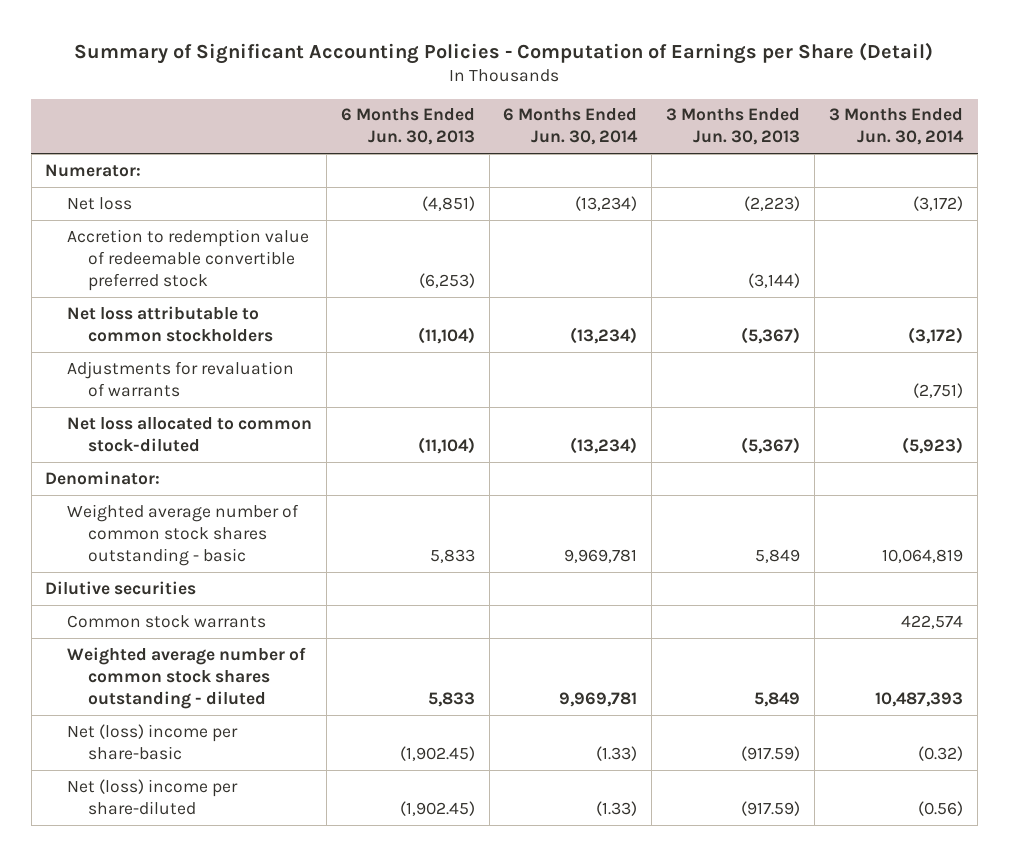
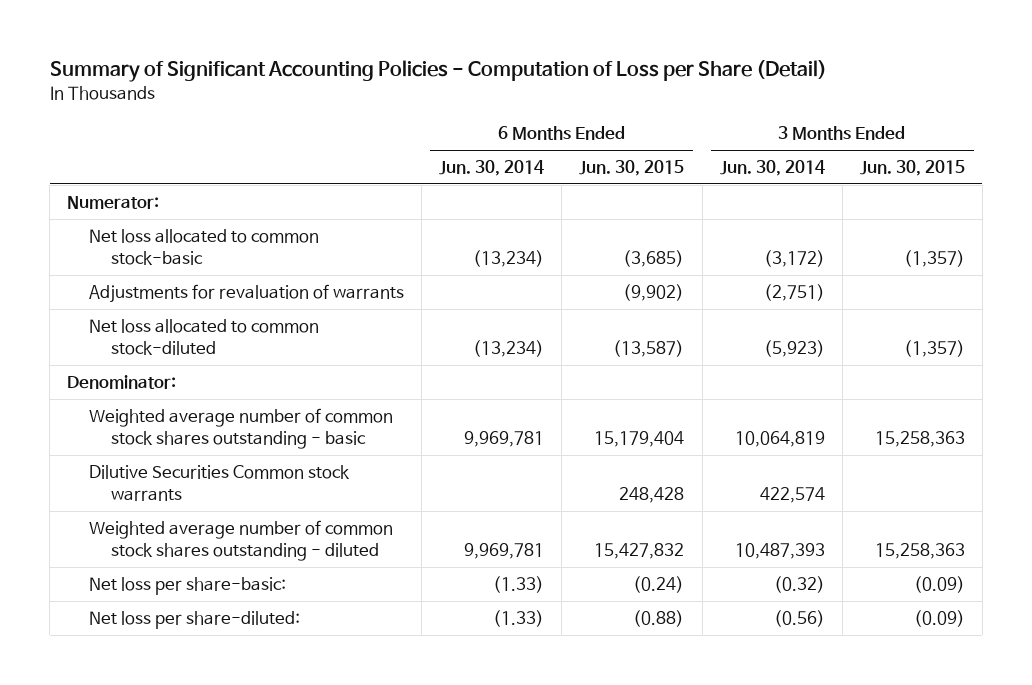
- Summary of Significant Accounting Policies - Computation of Earnings per Share (Detail)
+ Summary of Significant Accounting Policies - Computation of Loss per Share (Detail)
- | 6 Months Ended Jun. 30, 2013 | 6 Months Ended Jun. 30, 2014 | 3 Months Ended Jun. 30, 2013 | 3 Months Ended Jun. 30, 2014
+ | 6 Months Ended Jun. 30, 2014 | 6 Months Ended Jun. 30, 2015 | 3 Months Ended Jun. 30, 2014 | 3 Months Ended Jun. 30, 2015
- Net loss | (4,851) | (13,234) | (2,223) | (3,172)
- Accretion to redemption value of redeemable convertible preferred stock | (6,253) | | (3,144) |
- Net loss attributable to common stockholders | (11,104) | (13,234) | (5,367) | (3,172)
+ Net loss allocated to common stock-basic | (13,234) | (3,685) | (3,172) | (1,357)
- Dilutive securities
- Common stock warrants | | | | 422,574
+ Dilutive Securities Common stock warrants | | 248,428 | 422,574 |
- Net (loss) income per share-basic | (1,902.45) | (1.33) | (917.59) | (0.32)
- Net (loss) income per share-diluted | (1,902.45) | (1.33) | (917.59) | (0.56)
+ Net loss per share-basic: | (1.33) | (0.24) | (0.32) | (0.09)
+ Net loss per share-diluted: | (1.33) | (0.88) | (0.56) | (0.09)

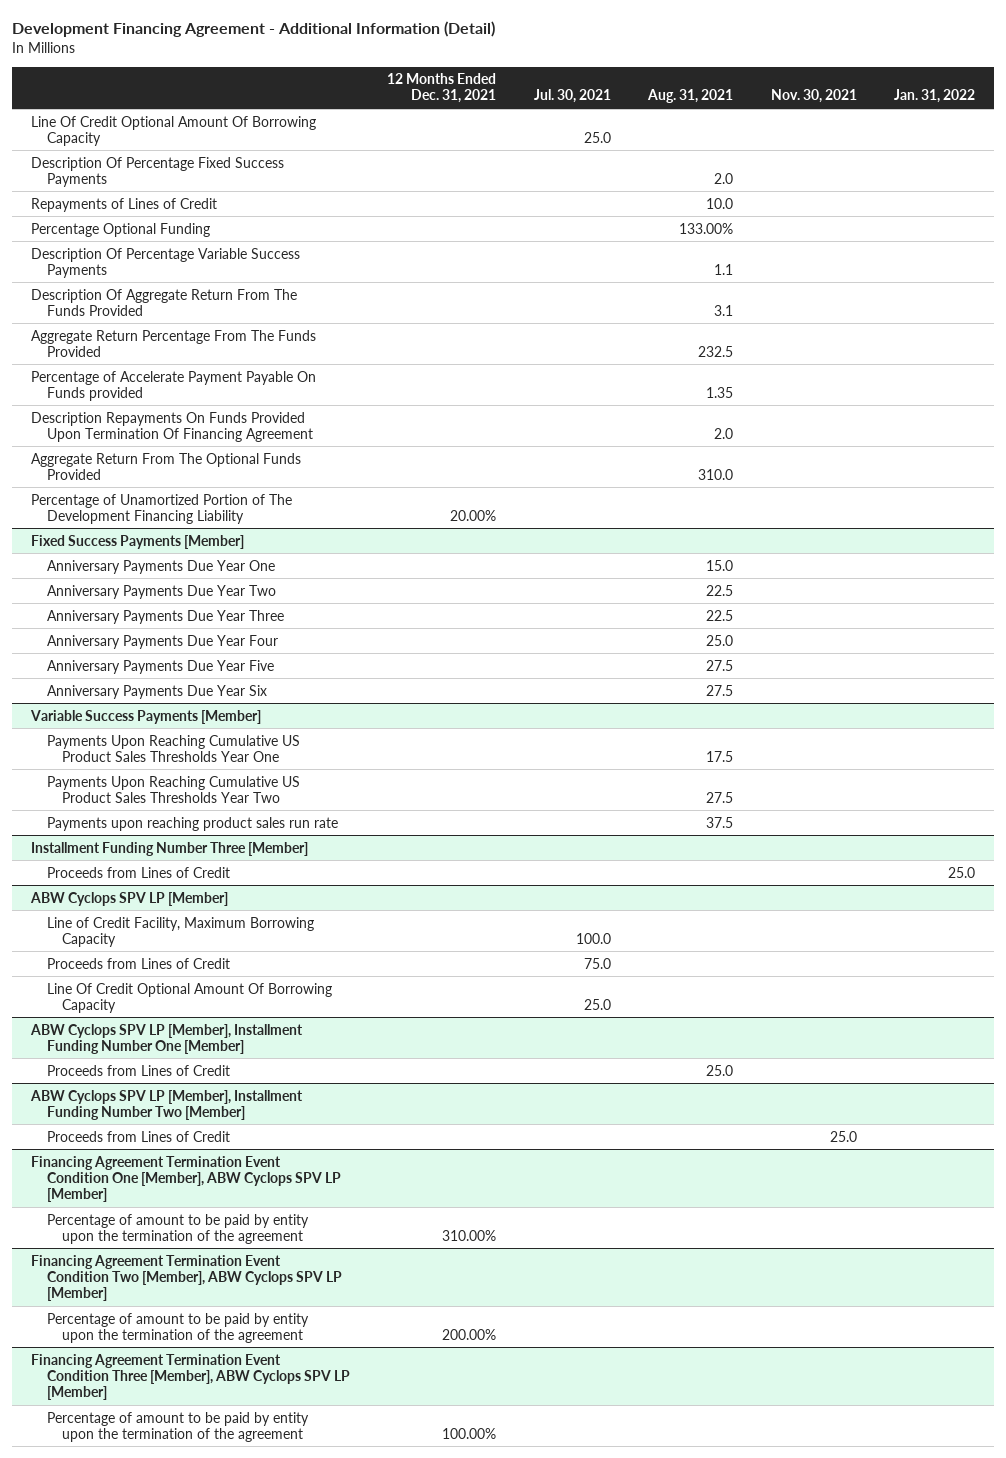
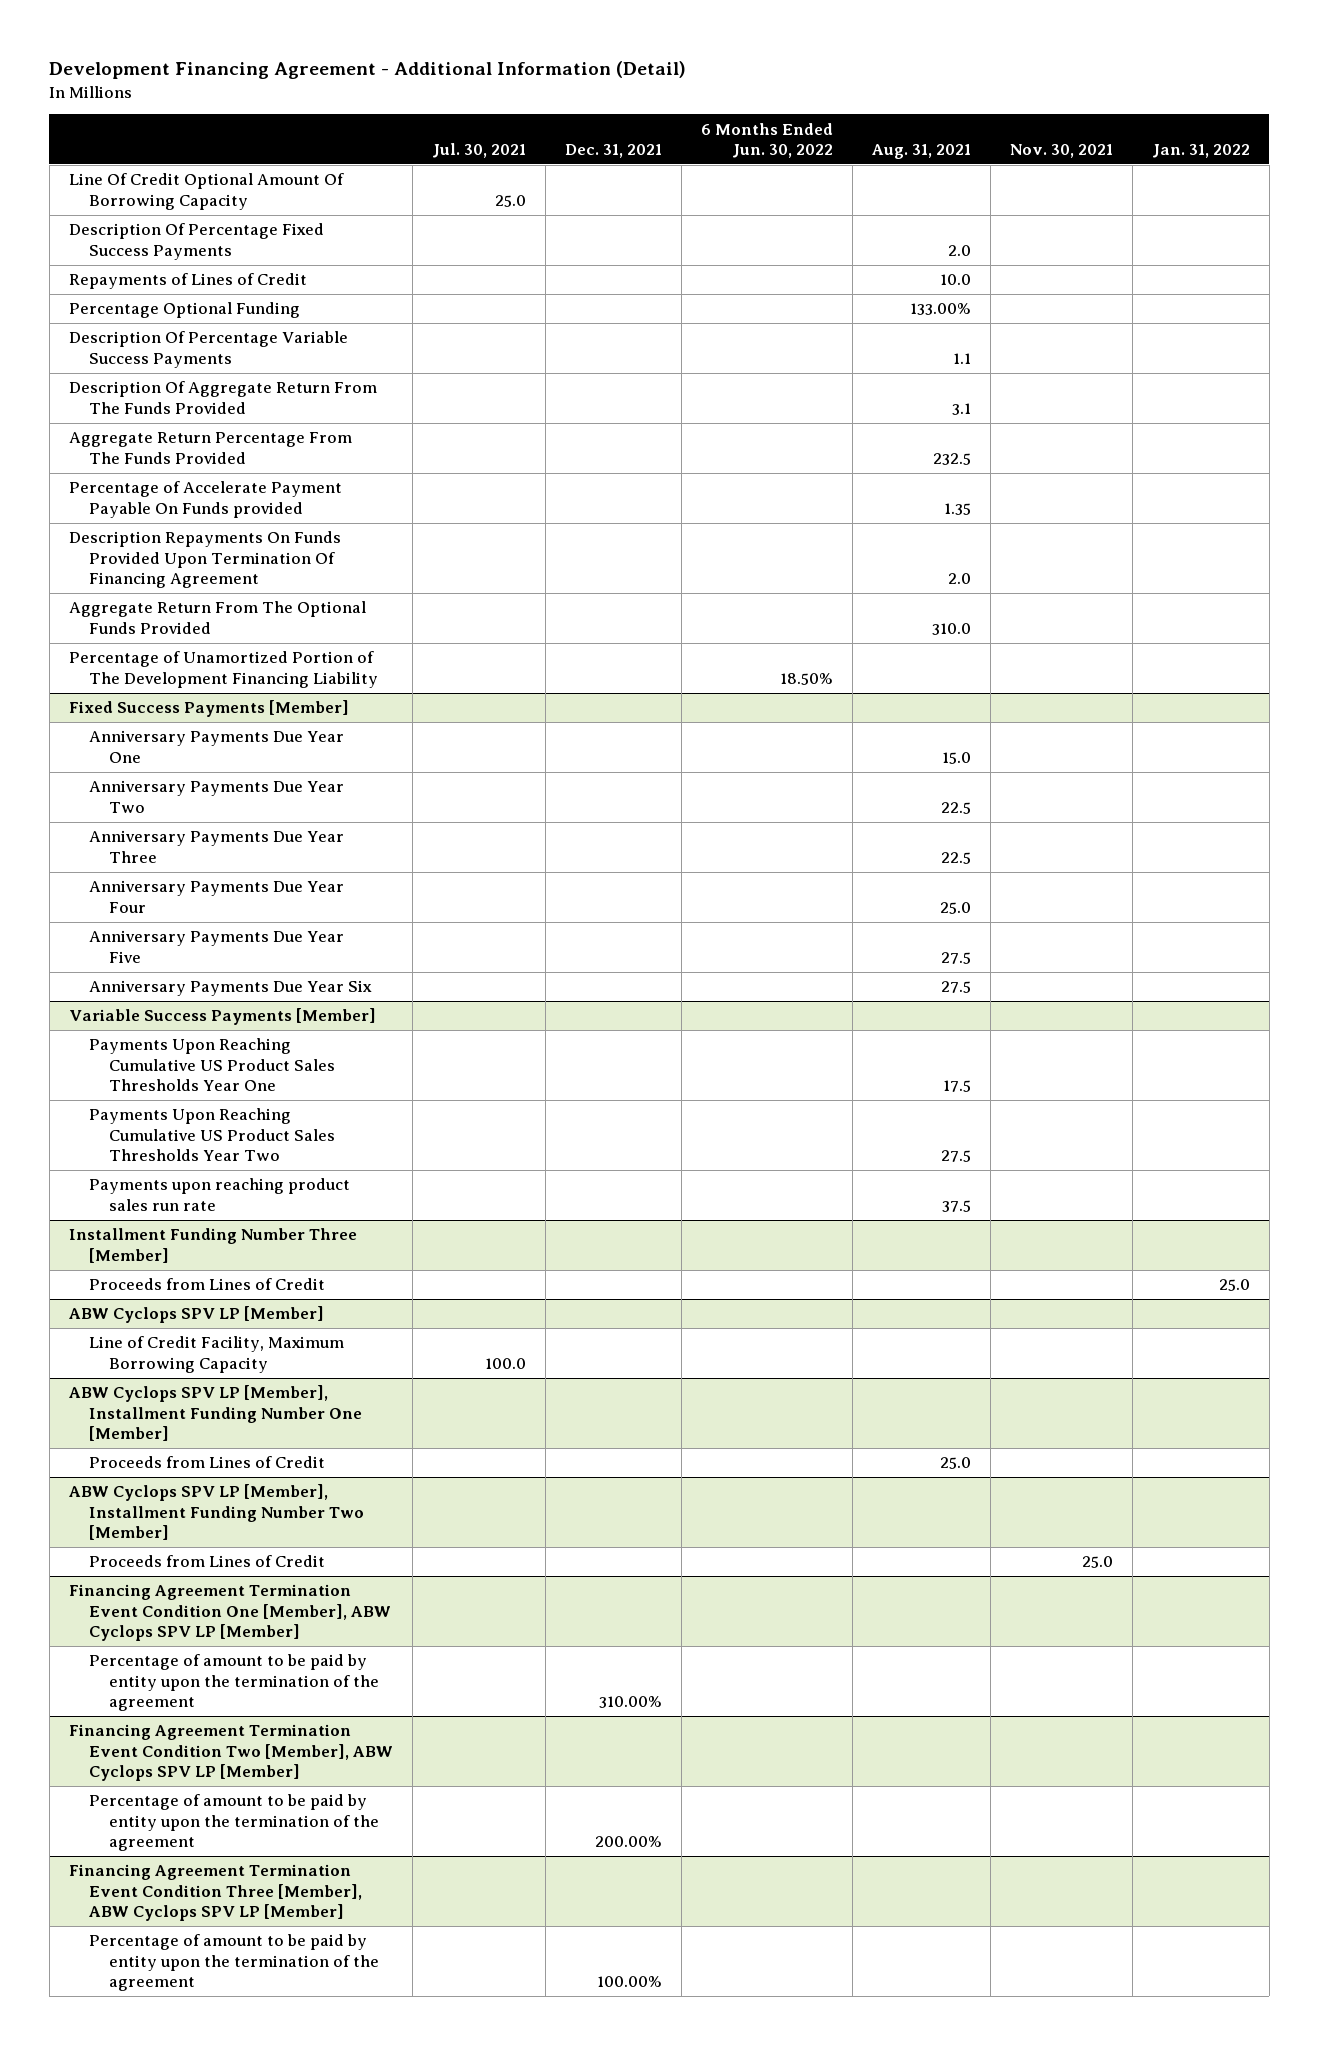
- | 12 Months Ended Dec. 31, 2021 | Jul. 30, 2021 | Aug. 31, 2021 | Nov. 30, 2021 | Jan. 31, 2022
+ | Jul. 30, 2021 | Dec. 31, 2021 | 6 Months Ended Jun. 30, 2022 | Aug. 31, 2021 | Nov. 30, 2021 | Jan. 31, 2022
@ ABW Cyclops SPV LP [Member]
- Proceeds from Lines of Credit | | 75.0 | | |
- Line Of Credit Optional Amount Of Borrowing Capacity | | 25.0 | | |

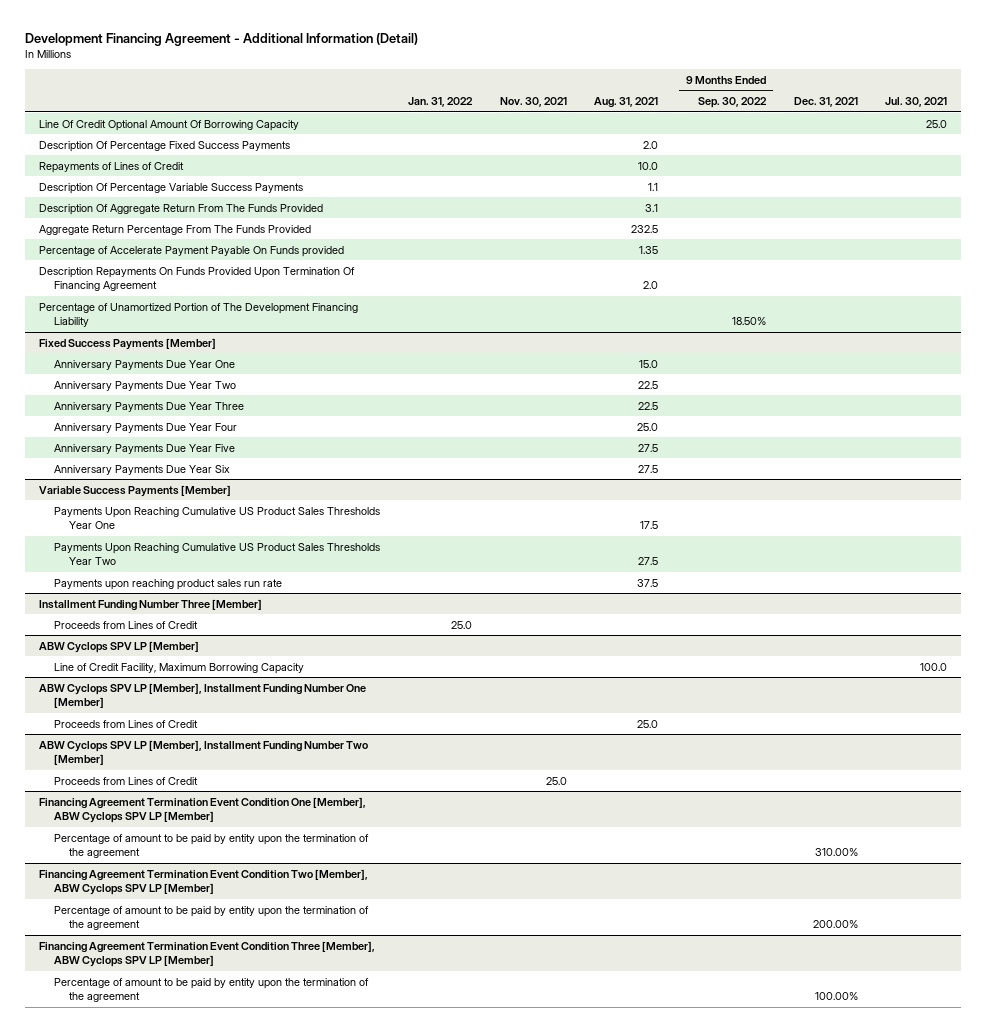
- | Jul. 30, 2021 | Dec. 31, 2021 | 6 Months Ended Jun. 30, 2022 | Aug. 31, 2021 | Nov. 30, 2021 | Jan. 31, 2022
+ | Jan. 31, 2022 | Nov. 30, 2021 | Aug. 31, 2021 | 9 Months Ended Sep. 30, 2022 | Dec. 31, 2021 | Jul. 30, 2021
- Percentage Optional Funding | | | | 133.00% | |
- Aggregate Return From The Optional Funds Provided | | | | 310.0 | |

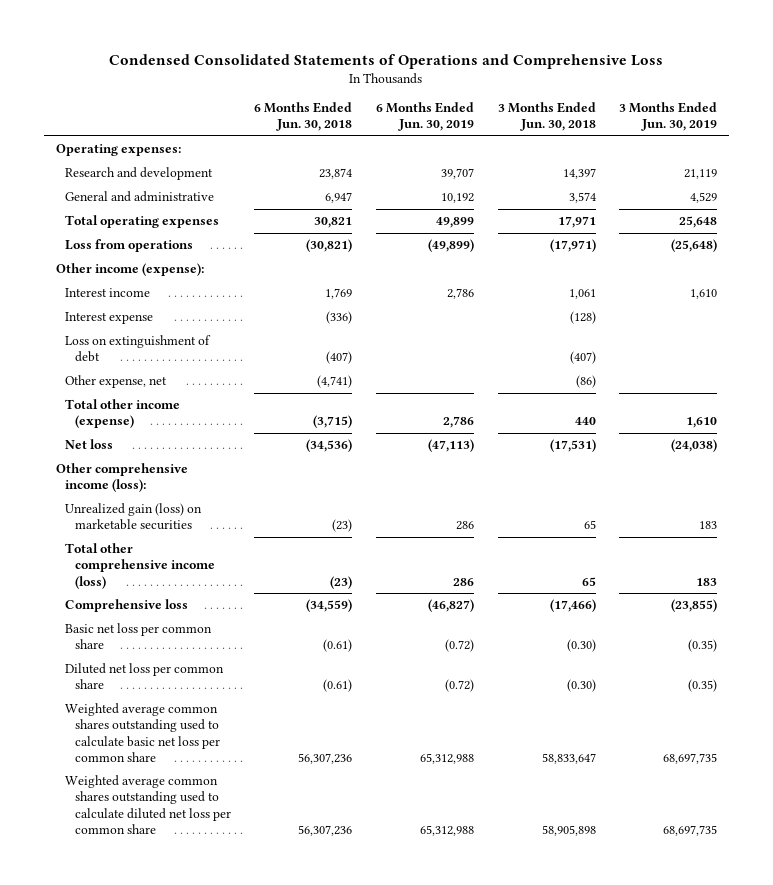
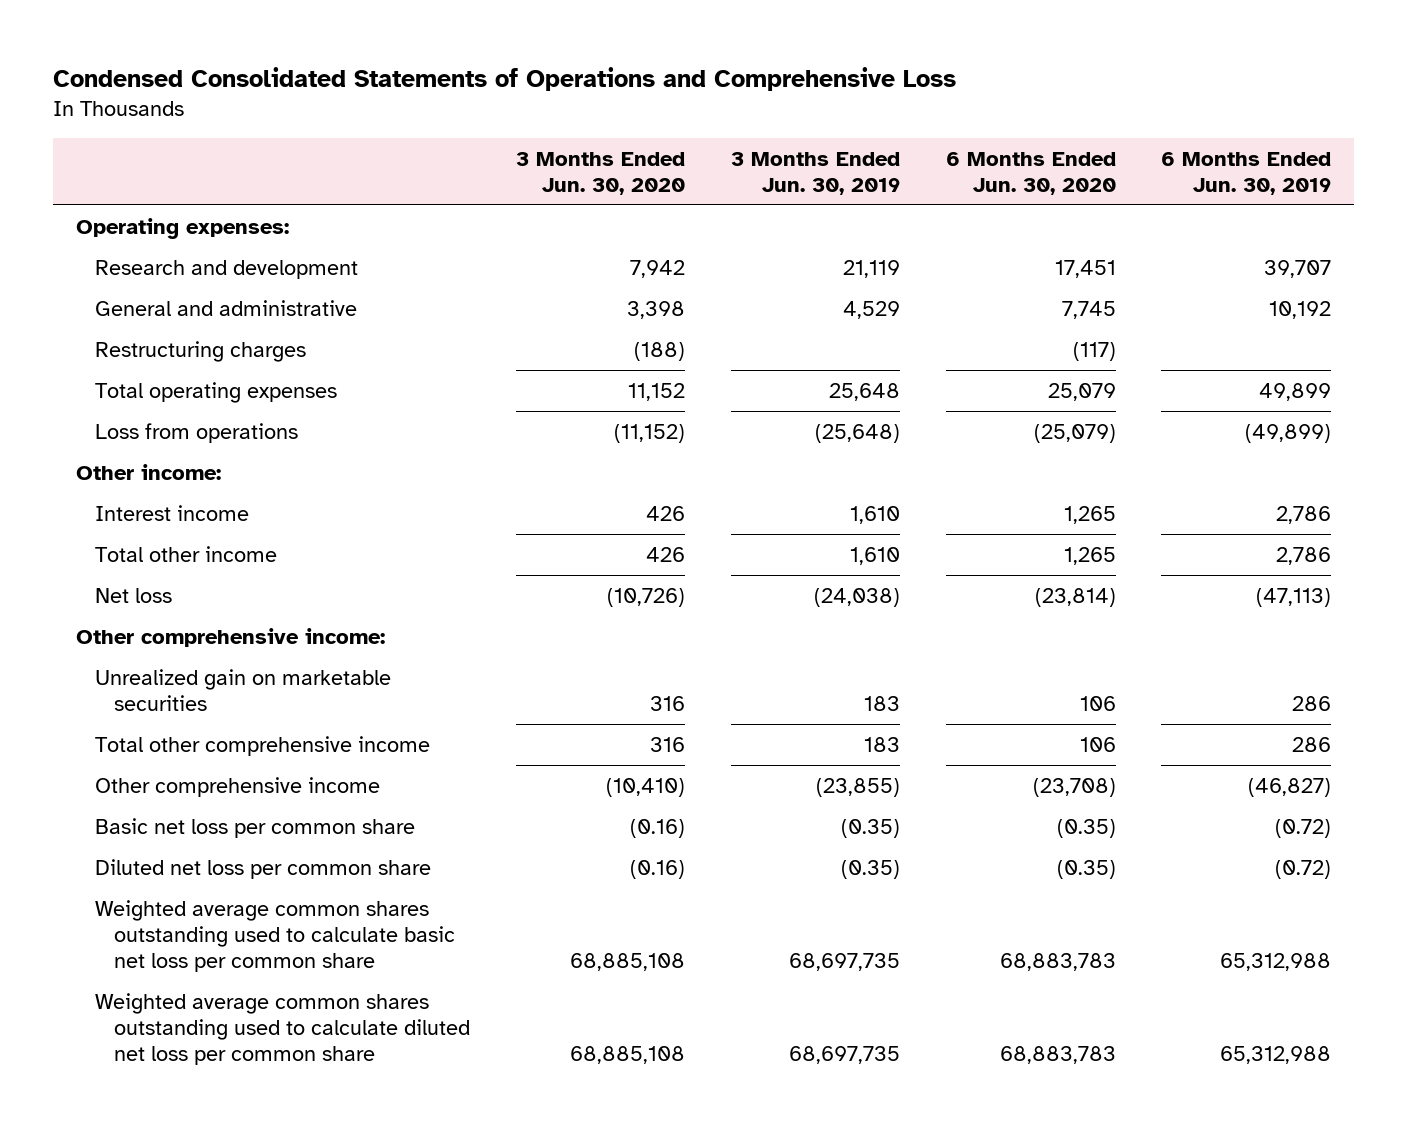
- | 6 Months Ended Jun. 30, 2018 | 6 Months Ended Jun. 30, 2019 | 3 Months Ended Jun. 30, 2018 | 3 Months Ended Jun. 30, 2019
+ | 3 Months Ended Jun. 30, 2020 | 3 Months Ended Jun. 30, 2019 | 6 Months Ended Jun. 30, 2020 | 6 Months Ended Jun. 30, 2019
+ Restructuring charges | (188) | | (117) |
- Other income (expense):
+ Other income:
- Interest expense | (336) | | (128) |
- Loss on extinguishment of debt | (407) | | (407) |
- Other expense, net | (4,741) | | (86) |
- Total other income (expense) | (3,715) | 2,786 | 440 | 1,610
+ Total other income | 426 | 1,610 | 1,265 | 2,786
- Other comprehensive income (loss):
- Unrealized gain (loss) on marketable securities | (23) | 286 | 65 | 183
- Total other comprehensive income (loss) | (23) | 286 | 65 | 183
- Comprehensive loss | (34,559) | (46,827) | (17,466) | (23,855)
+ Other comprehensive income:
+ Unrealized gain on marketable securities | 316 | 183 | 106 | 286
+ Total other comprehensive income | 316 | 183 | 106 | 286
+ Other comprehensive income | (10,410) | (23,855) | (23,708) | (46,827)

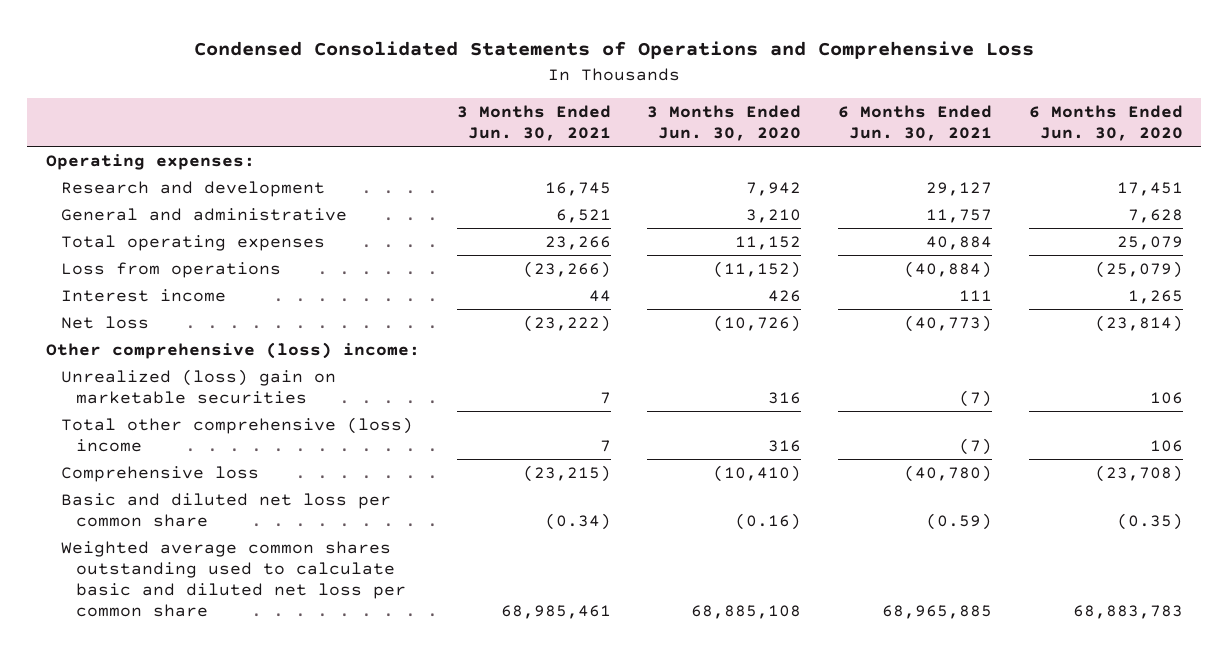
- | 3 Months Ended Jun. 30, 2020 | 3 Months Ended Jun. 30, 2019 | 6 Months Ended Jun. 30, 2020 | 6 Months Ended Jun. 30, 2019
+ | 3 Months Ended Jun. 30, 2021 | 3 Months Ended Jun. 30, 2020 | 6 Months Ended Jun. 30, 2021 | 6 Months Ended Jun. 30, 2020
- General and administrative | 3,398 | 4,529 | 7,745 | 10,192
- Restructuring charges | (188) | | (117) |
+ General and administrative | 6,521 | 3,210 | 11,757 | 7,628
- Other income:
- Total other income | 426 | 1,610 | 1,265 | 2,786
- Other comprehensive income:
- Unrealized gain on marketable securities | 316 | 183 | 106 | 286
- Total other comprehensive income | 316 | 183 | 106 | 286
- Other comprehensive income | (10,410) | (23,855) | (23,708) | (46,827)
- Basic net loss per common share | (0.16) | (0.35) | (0.35) | (0.72)
- Diluted net loss per common share | (0.16) | (0.35) | (0.35) | (0.72)
- Weighted average common shares outstanding used to calculate basic net loss per common share | 68,885,108 | 68,697,735 | 68,883,783 | 65,312,988
- Weighted average common shares outstanding used to calculate diluted net loss per common share | 68,885,108 | 68,697,735 | 68,883,783 | 65,312,988
+ Other comprehensive (loss) income:
+ Unrealized (loss) gain on marketable securities | 7 | 316 | (7) | 106
+ Total other comprehensive (loss) income | 7 | 316 | (7) | 106
+ Comprehensive loss | (23,215) | (10,410) | (40,780) | (23,708)
+ Basic and diluted net loss per common share | (0.34) | (0.16) | (0.59) | (0.35)
+ Weighted average common shares outstanding used to calculate basic and diluted net loss per common share | 68,985,461 | 68,885,108 | 68,965,885 | 68,883,783

